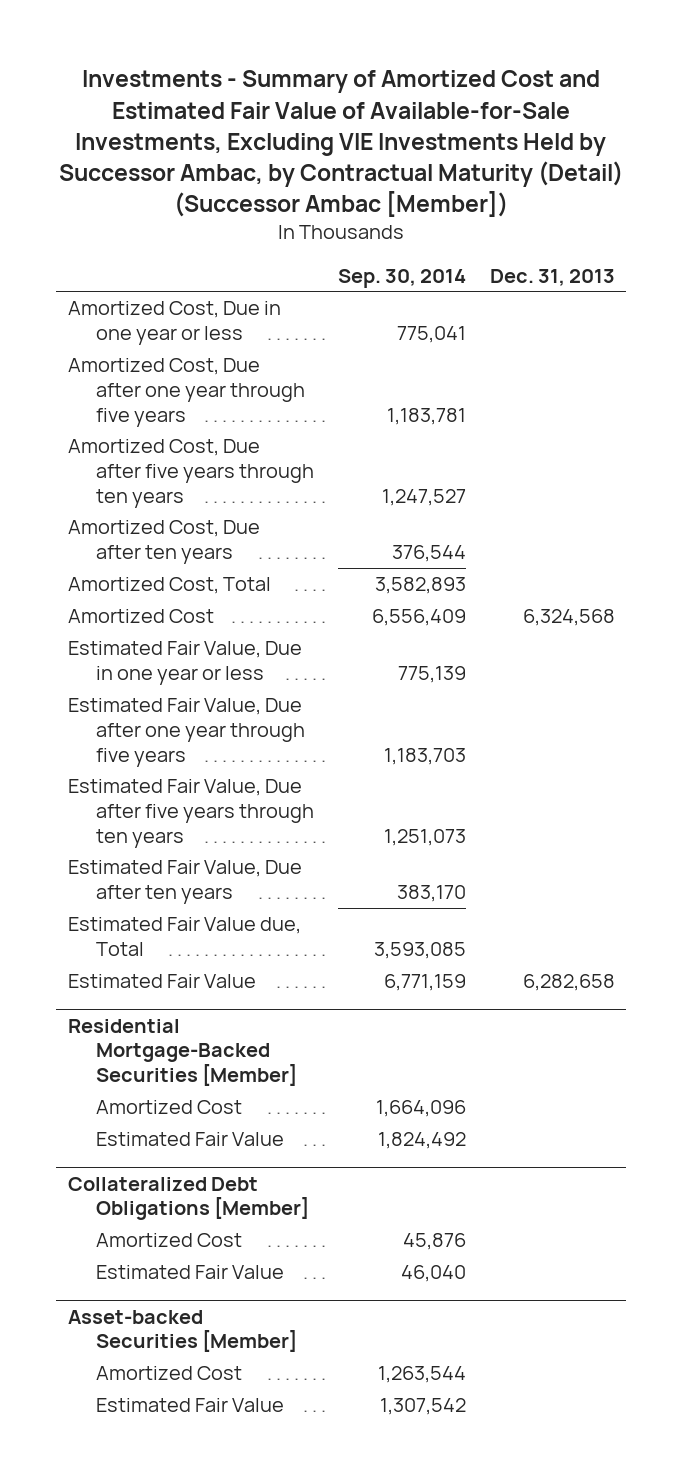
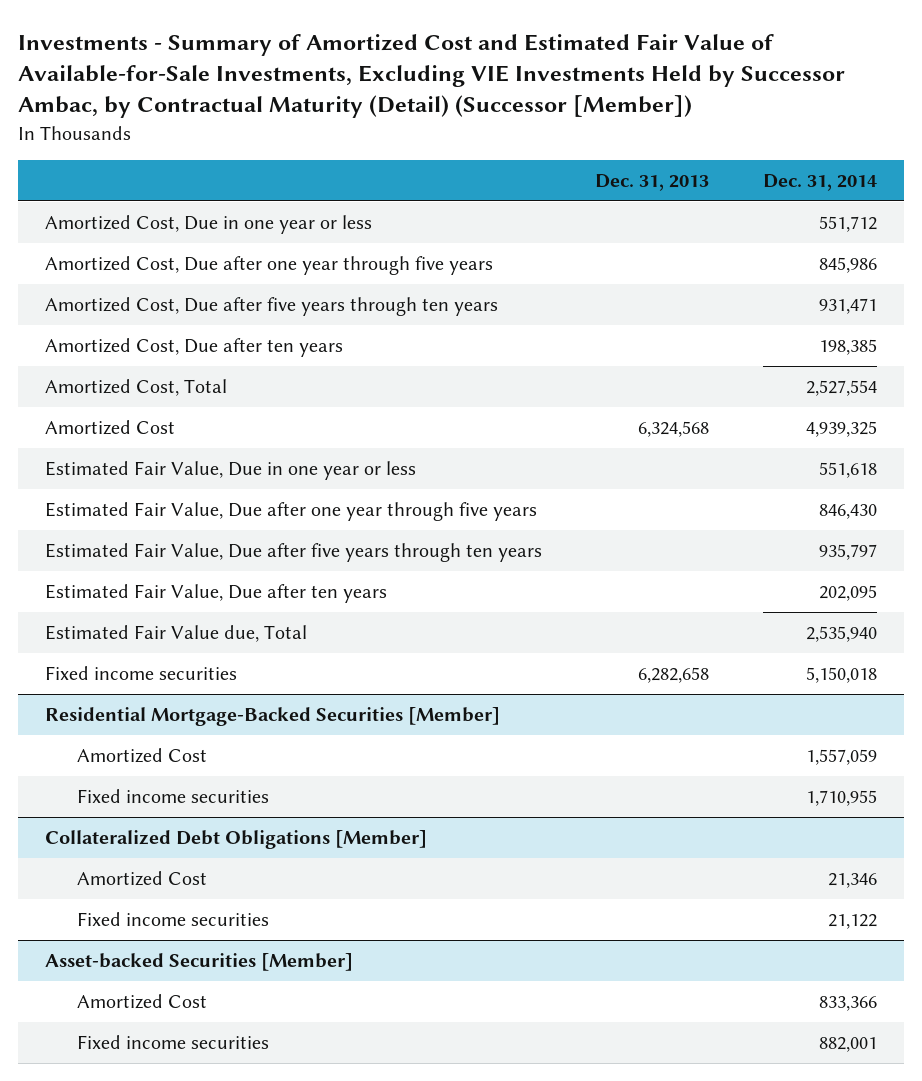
- Investments - Summary of Amortized Cost and Estimated Fair Value of Available-for-Sale Investments, Excluding VIE Investments Held by Successor Ambac, by Contractual Maturity (Detail) (Successor Ambac [Member])
+ Investments - Summary of Amortized Cost and Estimated Fair Value of Available-for-Sale Investments, Excluding VIE Investments Held by Successor Ambac, by Contractual Maturity (Detail) (Successor [Member])
- | Sep. 30, 2014 | Dec. 31, 2013
+ | Dec. 31, 2013 | Dec. 31, 2014
- Estimated Fair Value | 6,771,159 | 6,282,658
+ Fixed income securities | 6,282,658 | 5,150,018
@ Residential Mortgage-Backed Securities [Member]
- Estimated Fair Value | 1,824,492 |
+ Fixed income securities | | 1,710,955
@ Collateralized Debt Obligations [Member]
- Estimated Fair Value | 46,040 |
+ Fixed income securities | | 21,122
@ Asset-backed Securities [Member]
- Estimated Fair Value | 1,307,542 |
+ Fixed income securities | | 882,001

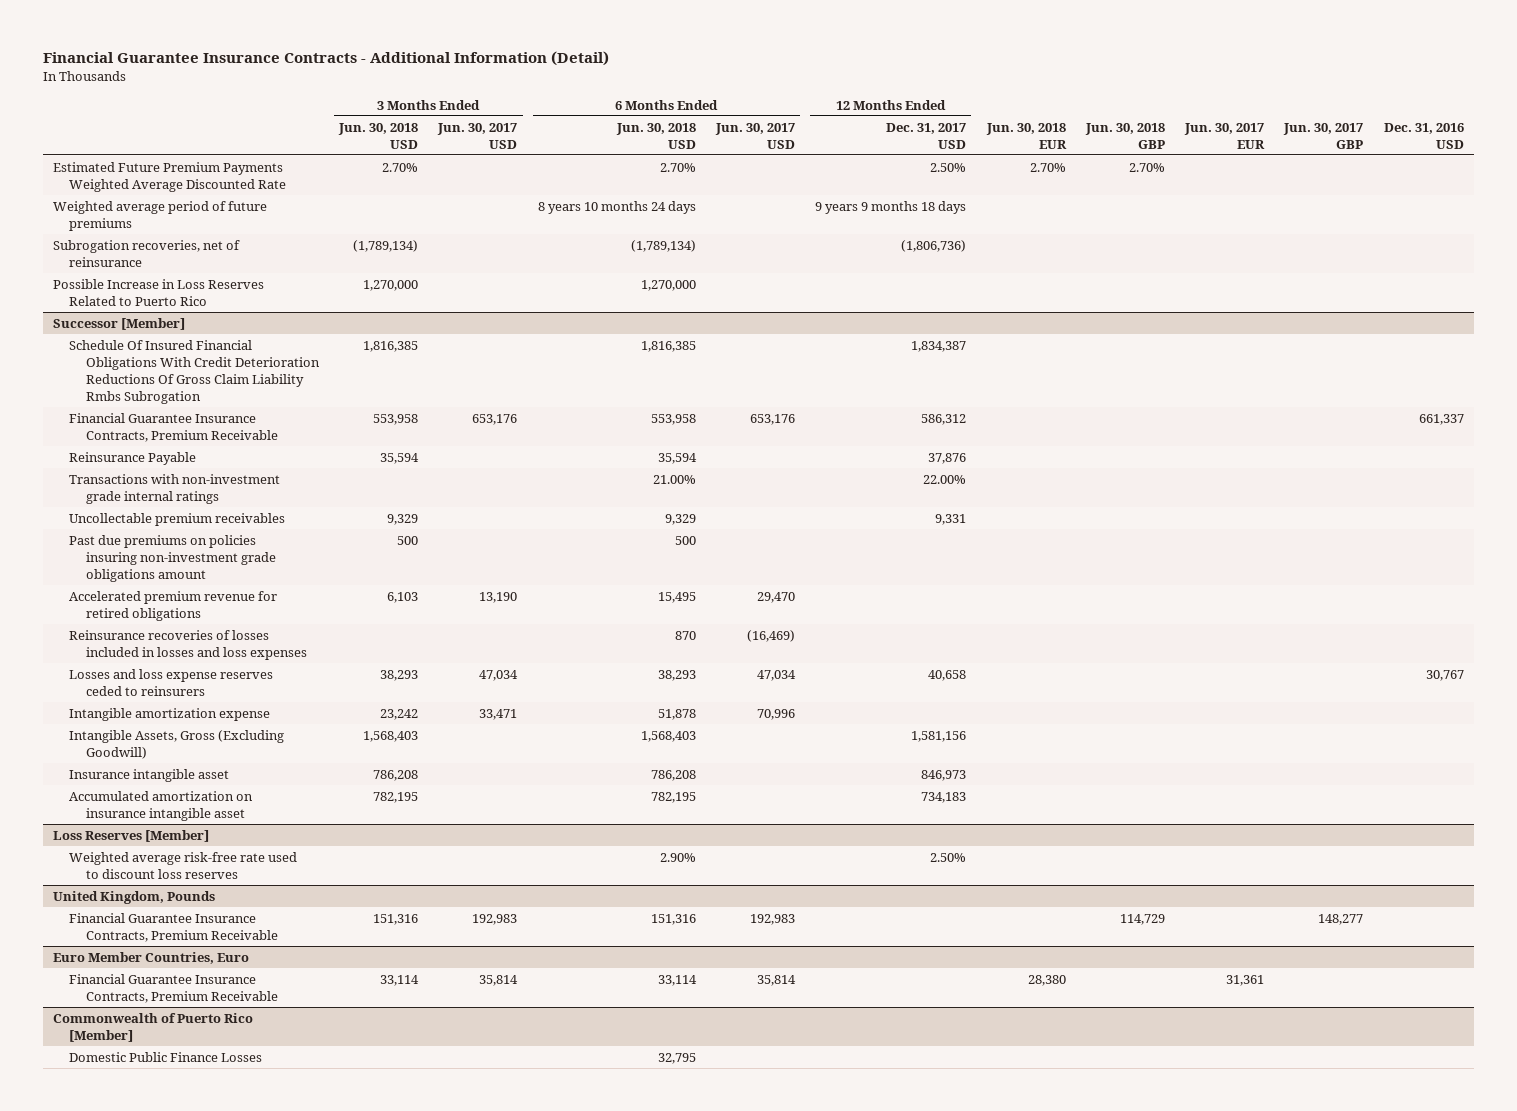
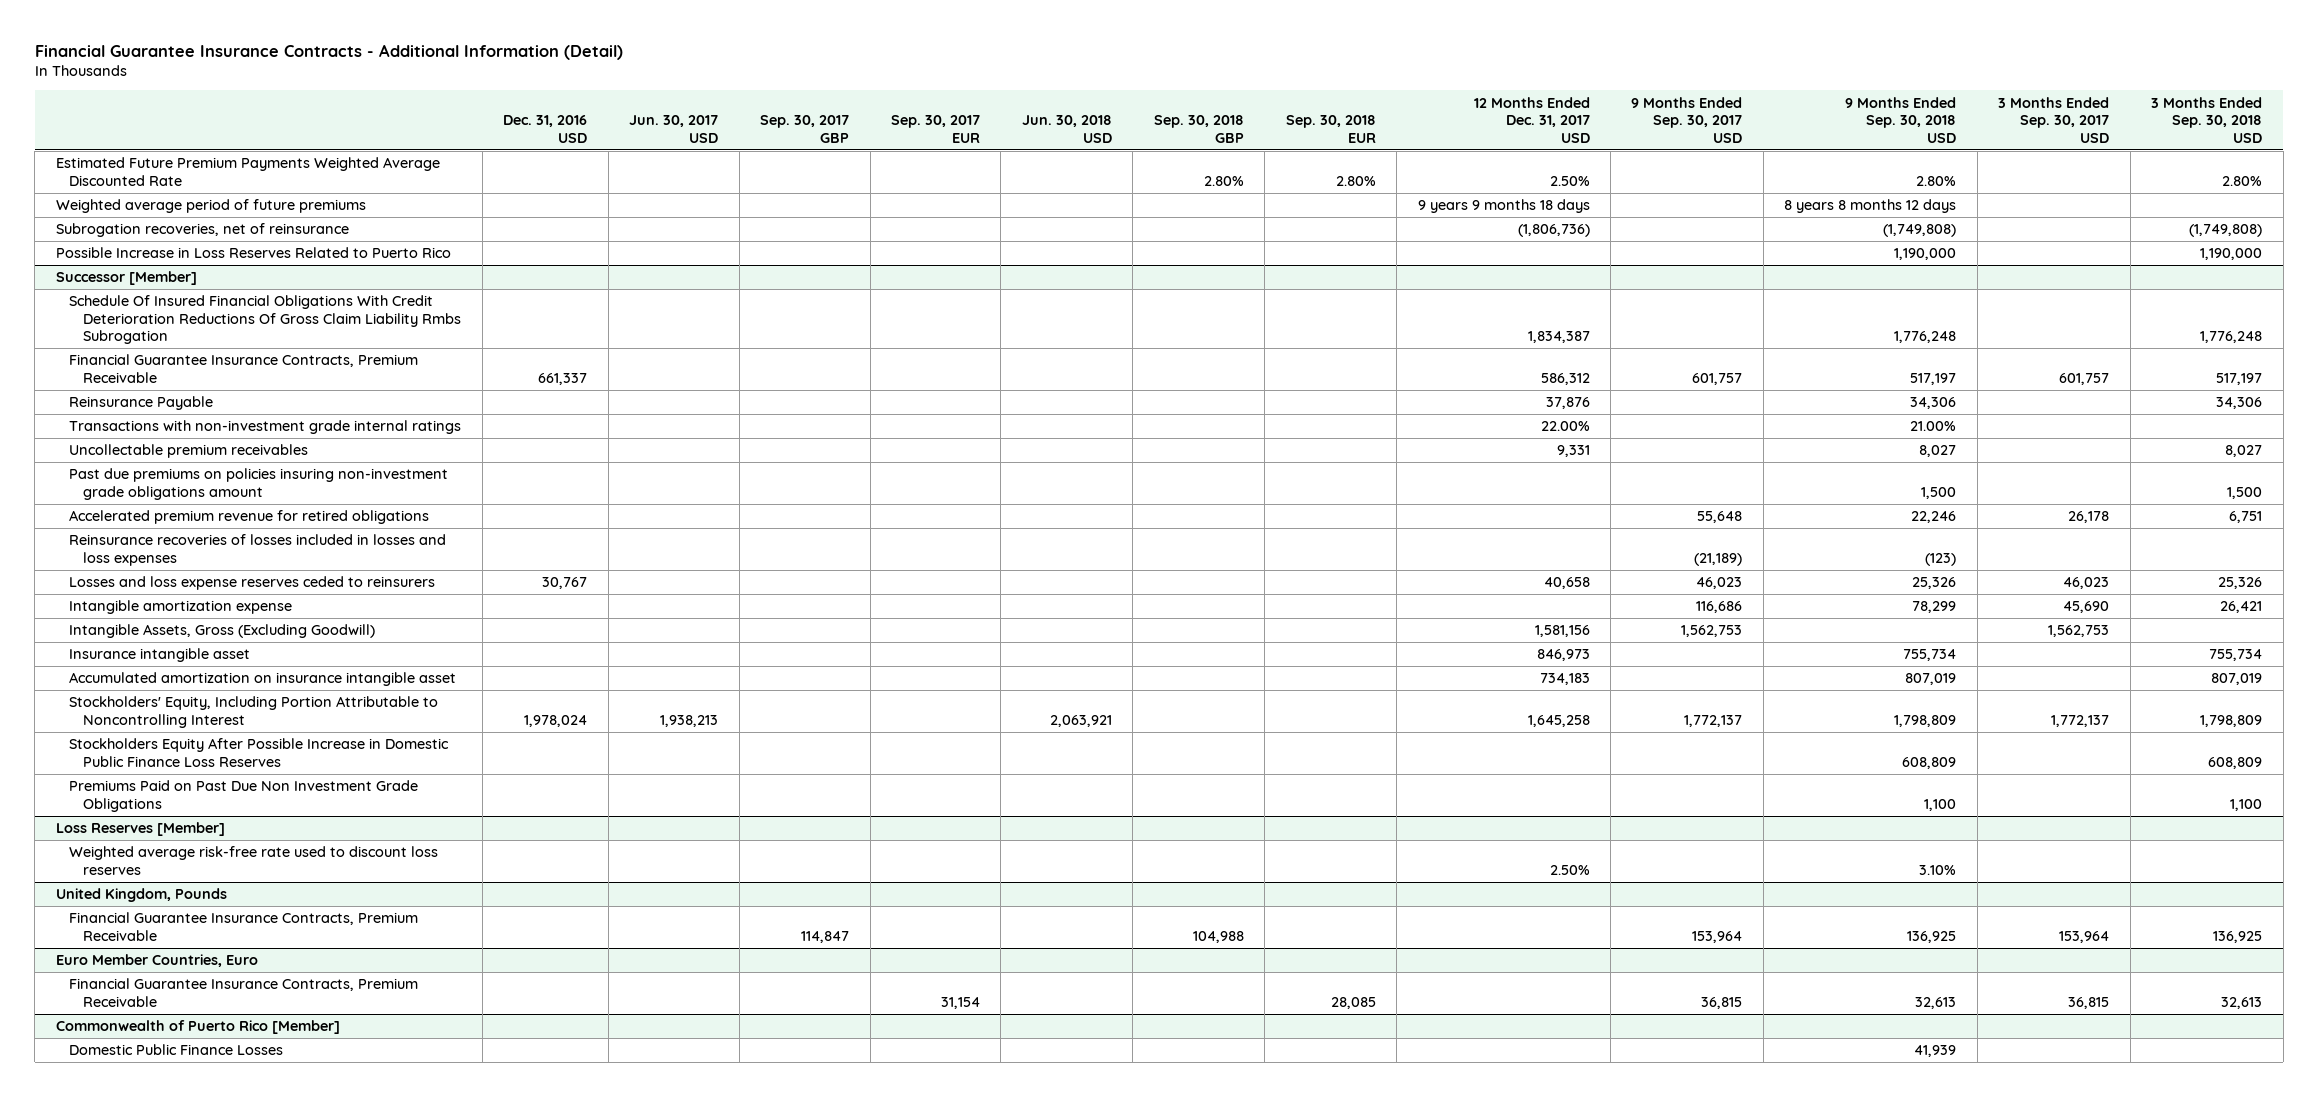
- | 3 Months Ended Jun. 30, 2018 USD | 3 Months Ended Jun. 30, 2017 USD | 6 Months Ended Jun. 30, 2018 USD | 6 Months Ended Jun. 30, 2017 USD | 12 Months Ended Dec. 31, 2017 USD | Jun. 30, 2018 EUR | Jun. 30, 2018 GBP | Jun. 30, 2017 EUR | Jun. 30, 2017 GBP | Dec. 31, 2016 USD
+ | Dec. 31, 2016 USD | Jun. 30, 2017 USD | Sep. 30, 2017 GBP | Sep. 30, 2017 EUR | Jun. 30, 2018 USD | Sep. 30, 2018 GBP | Sep. 30, 2018 EUR | 12 Months Ended Dec. 31, 2017 USD | 9 Months Ended Sep. 30, 2017 USD | 9 Months Ended Sep. 30, 2018 USD | 3 Months Ended Sep. 30, 2017 USD | 3 Months Ended Sep. 30, 2018 USD
@ Successor [Member]
+ Stockholders' Equity, Including Portion Attributable to Noncontrolling Interest | 1,978,024 | 1,938,213 | | | 2,063,921 | | | 1,645,258 | 1,772,137 | 1,798,809 | 1,772,137 | 1,798,809
+ Stockholders Equity After Possible Increase in Domestic Public Finance Loss Reserves | | | | | | | | | | 608,809 | | 608,809
+ Premiums Paid on Past Due Non Investment Grade Obligations | | | | | | | | | | 1,100 | | 1,100

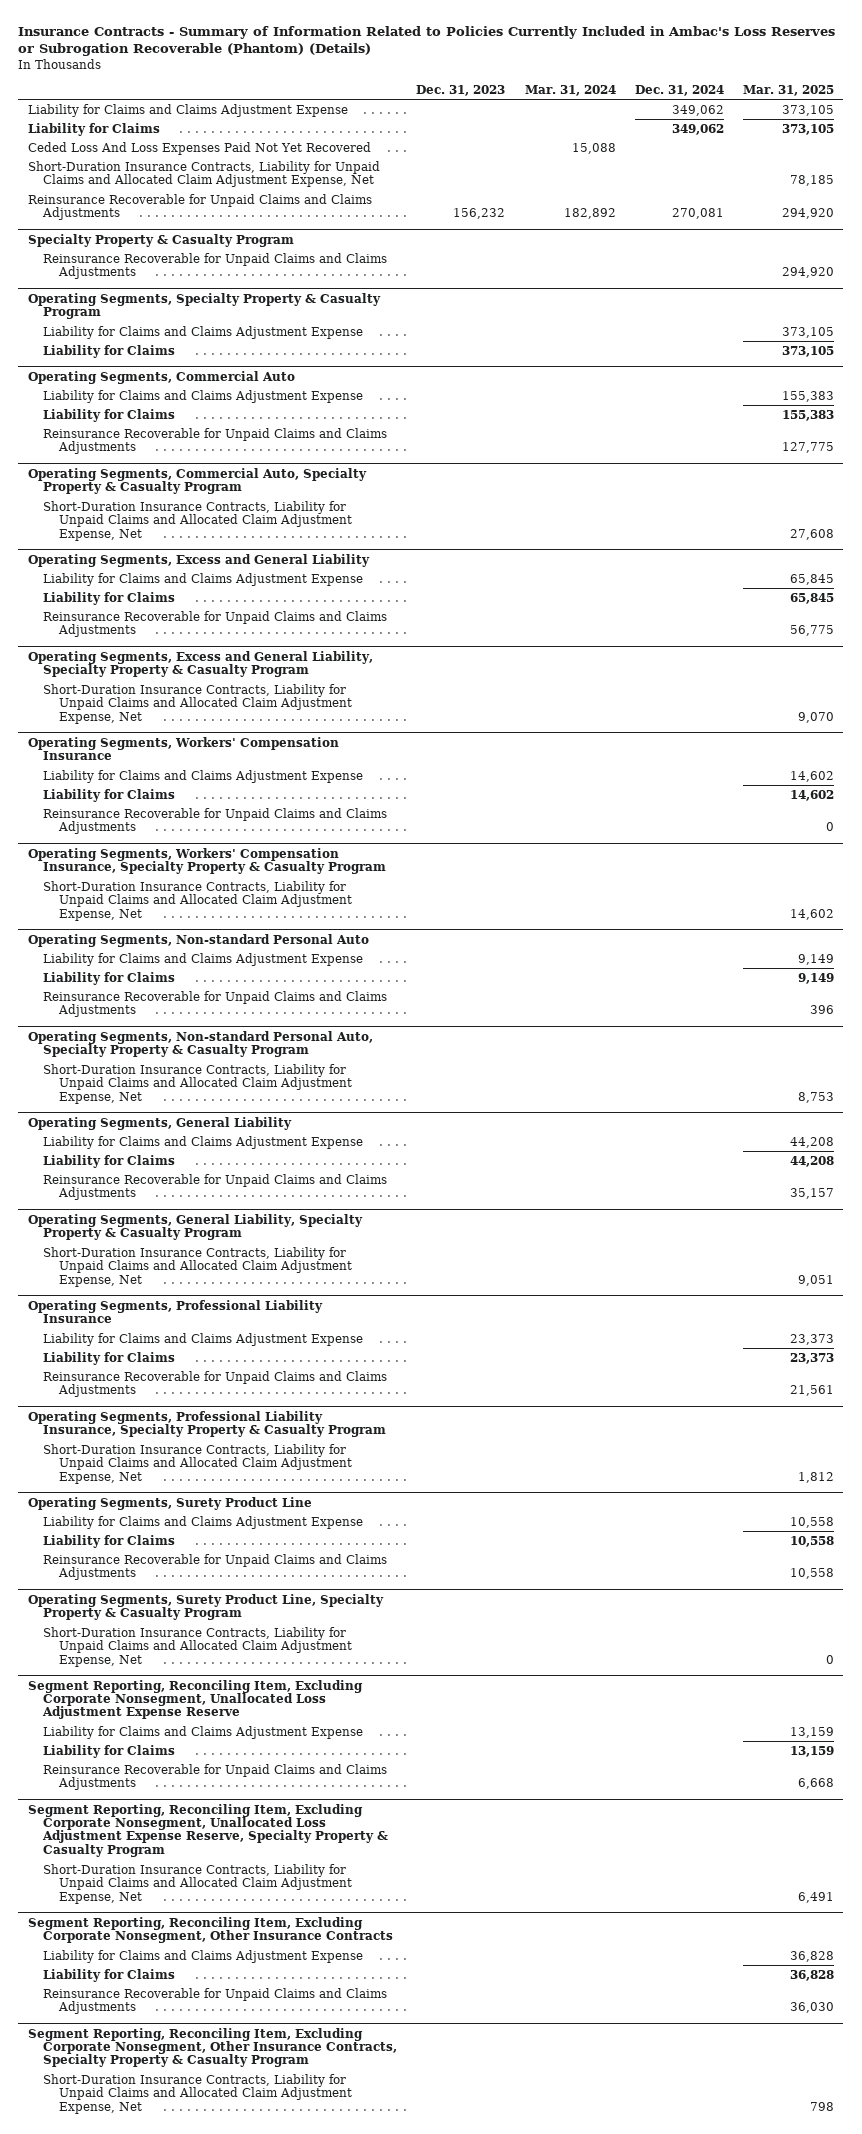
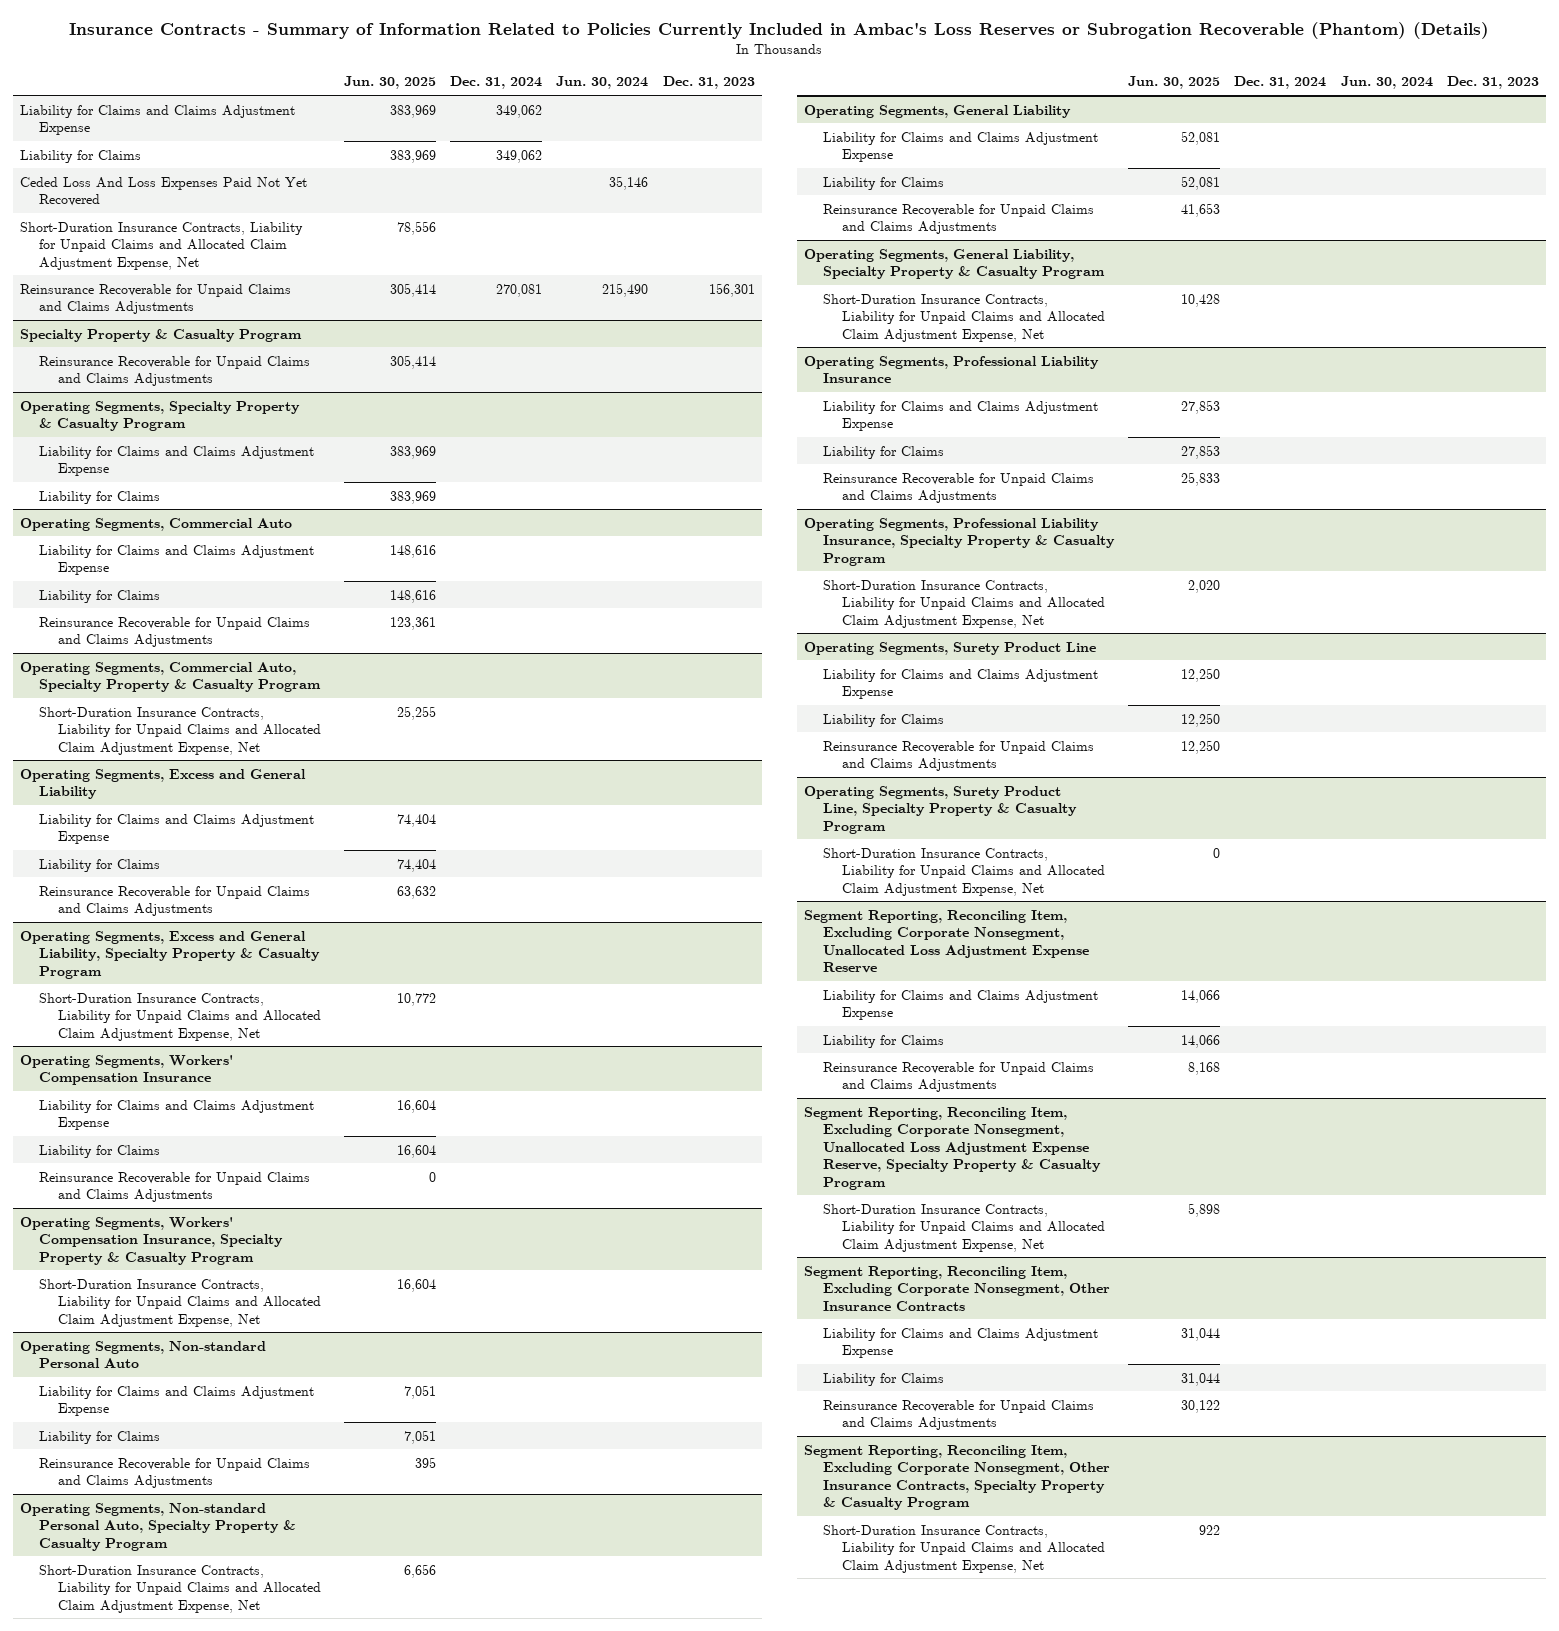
- | Dec. 31, 2023 | Mar. 31, 2024 | Dec. 31, 2024 | Mar. 31, 2025
+ | Jun. 30, 2025 | Dec. 31, 2024 | Jun. 30, 2024 | Dec. 31, 2023
- Reinsurance Recoverable for Unpaid Claims and Claims Adjustments | 156,232 | 182,892 | 270,081 | 294,920
+ Reinsurance Recoverable for Unpaid Claims and Claims Adjustments | 305,414 | 270,081 | 215,490 | 156,301

